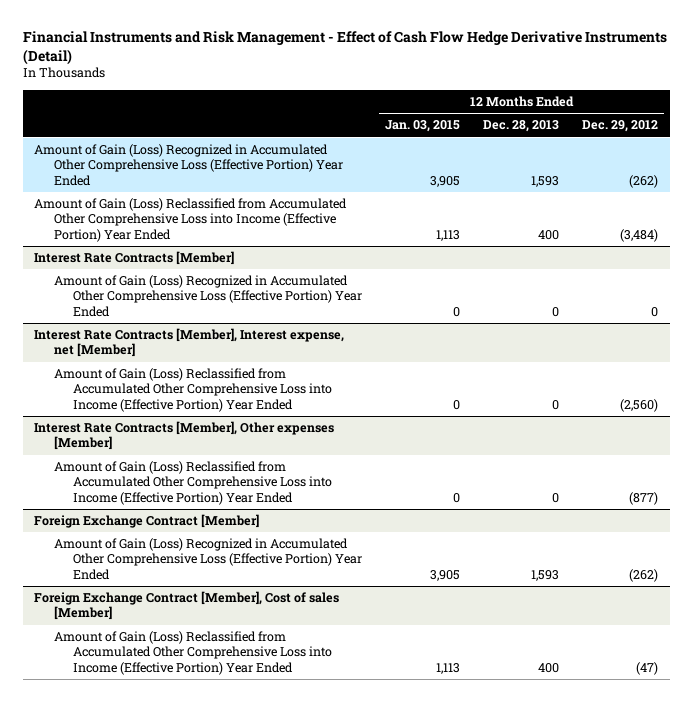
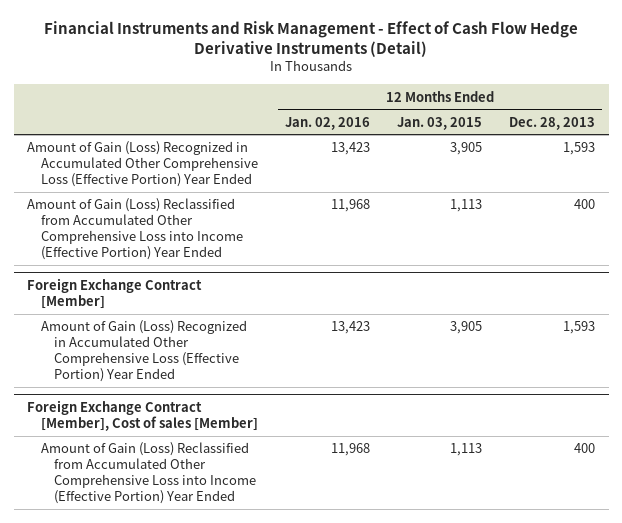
- | 12 Months Ended Jan. 03, 2015 | 12 Months Ended Dec. 28, 2013 | 12 Months Ended Dec. 29, 2012
+ | 12 Months Ended Jan. 02, 2016 | 12 Months Ended Jan. 03, 2015 | 12 Months Ended Dec. 28, 2013
- Interest Rate Contracts [Member]
- Amount of Gain (Loss) Recognized in Accumulated Other Comprehensive Loss (Effective Portion) Year Ended | 0 | 0 | 0
- Interest Rate Contracts [Member], Interest expense, net [Member]
- Amount of Gain (Loss) Reclassified from Accumulated Other Comprehensive Loss into Income (Effective Portion) Year Ended | 0 | 0 | (2,560)
- Interest Rate Contracts [Member], Other expenses [Member]
- Amount of Gain (Loss) Reclassified from Accumulated Other Comprehensive Loss into Income (Effective Portion) Year Ended | 0 | 0 | (877)

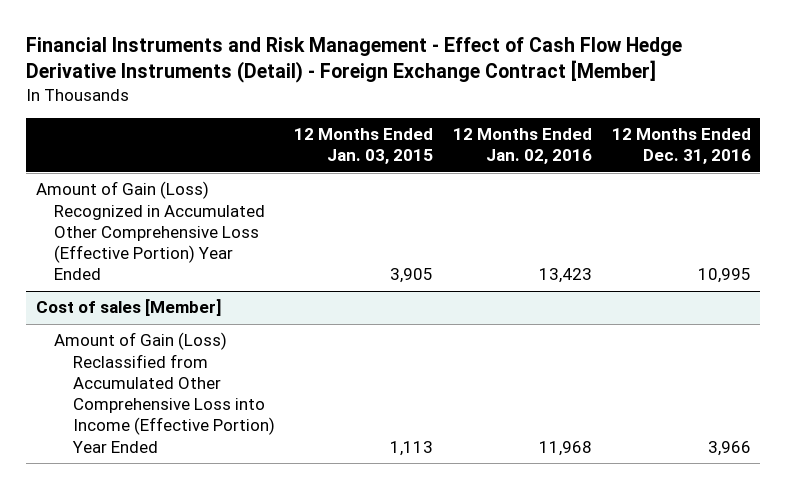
- Financial Instruments and Risk Management - Effect of Cash Flow Hedge Derivative Instruments (Detail)
+ Financial Instruments and Risk Management - Effect of Cash Flow Hedge Derivative Instruments (Detail) - Foreign Exchange Contract [Member]
- | 12 Months Ended Jan. 02, 2016 | 12 Months Ended Jan. 03, 2015 | 12 Months Ended Dec. 28, 2013
+ | 12 Months Ended Jan. 03, 2015 | 12 Months Ended Jan. 02, 2016 | 12 Months Ended Dec. 31, 2016
- Amount of Gain (Loss) Reclassified from Accumulated Other Comprehensive Loss into Income (Effective Portion) Year Ended | 11,968 | 1,113 | 400
- Foreign Exchange Contract [Member]
- Amount of Gain (Loss) Recognized in Accumulated Other Comprehensive Loss (Effective Portion) Year Ended | 13,423 | 3,905 | 1,593
- Foreign Exchange Contract [Member], Cost of sales [Member]
+ Cost of sales [Member]

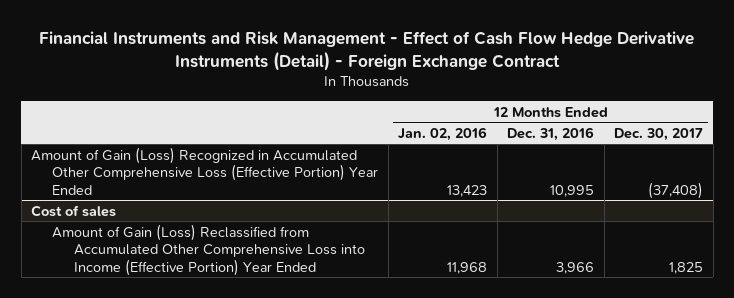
- Financial Instruments and Risk Management - Effect of Cash Flow Hedge Derivative Instruments (Detail) - Foreign Exchange Contract [Member]
+ Financial Instruments and Risk Management - Effect of Cash Flow Hedge Derivative Instruments (Detail) - Foreign Exchange Contract
- | 12 Months Ended Jan. 03, 2015 | 12 Months Ended Jan. 02, 2016 | 12 Months Ended Dec. 31, 2016
+ | 12 Months Ended Jan. 02, 2016 | 12 Months Ended Dec. 31, 2016 | 12 Months Ended Dec. 30, 2017
- Cost of sales [Member]
+ Cost of sales

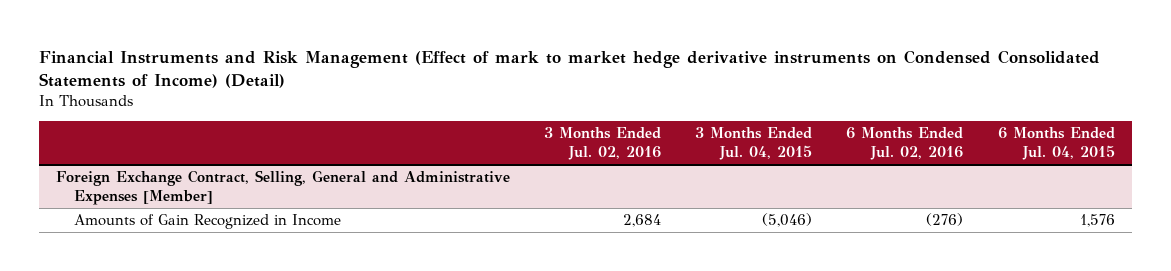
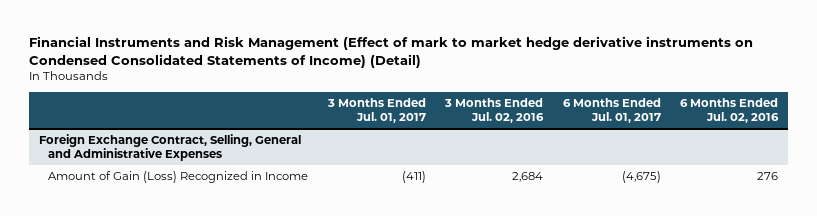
- | 3 Months Ended Jul. 02, 2016 | 3 Months Ended Jul. 04, 2015 | 6 Months Ended Jul. 02, 2016 | 6 Months Ended Jul. 04, 2015
+ | 3 Months Ended Jul. 01, 2017 | 3 Months Ended Jul. 02, 2016 | 6 Months Ended Jul. 01, 2017 | 6 Months Ended Jul. 02, 2016
- Foreign Exchange Contract, Selling, General and Administrative Expenses [Member]
- Amounts of Gain Recognized in Income | 2,684 | (5,046) | (276) | 1,576
+ Foreign Exchange Contract, Selling, General and Administrative Expenses
+ Amount of Gain (Loss) Recognized in Income | (411) | 2,684 | (4,675) | 276

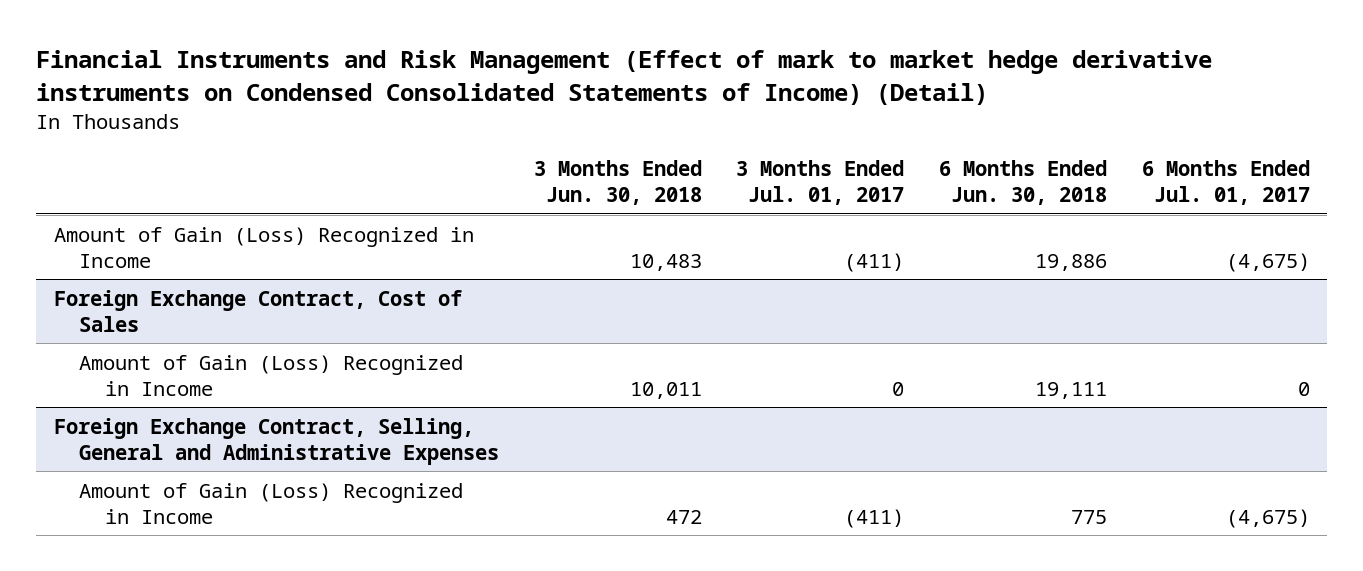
- | 3 Months Ended Jul. 01, 2017 | 3 Months Ended Jul. 02, 2016 | 6 Months Ended Jul. 01, 2017 | 6 Months Ended Jul. 02, 2016
+ | 3 Months Ended Jun. 30, 2018 | 3 Months Ended Jul. 01, 2017 | 6 Months Ended Jun. 30, 2018 | 6 Months Ended Jul. 01, 2017
+ Amount of Gain (Loss) Recognized in Income | 10,483 | (411) | 19,886 | (4,675)
+ Foreign Exchange Contract, Cost of Sales
+ Amount of Gain (Loss) Recognized in Income | 10,011 | 0 | 19,111 | 0

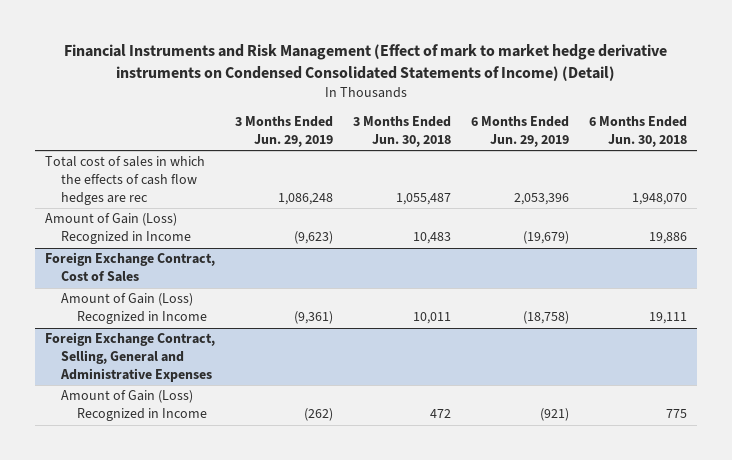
- | 3 Months Ended Jun. 30, 2018 | 3 Months Ended Jul. 01, 2017 | 6 Months Ended Jun. 30, 2018 | 6 Months Ended Jul. 01, 2017
+ | 3 Months Ended Jun. 29, 2019 | 3 Months Ended Jun. 30, 2018 | 6 Months Ended Jun. 29, 2019 | 6 Months Ended Jun. 30, 2018
+ Total cost of sales in which the effects of cash flow hedges are rec | 1,086,248 | 1,055,487 | 2,053,396 | 1,948,070

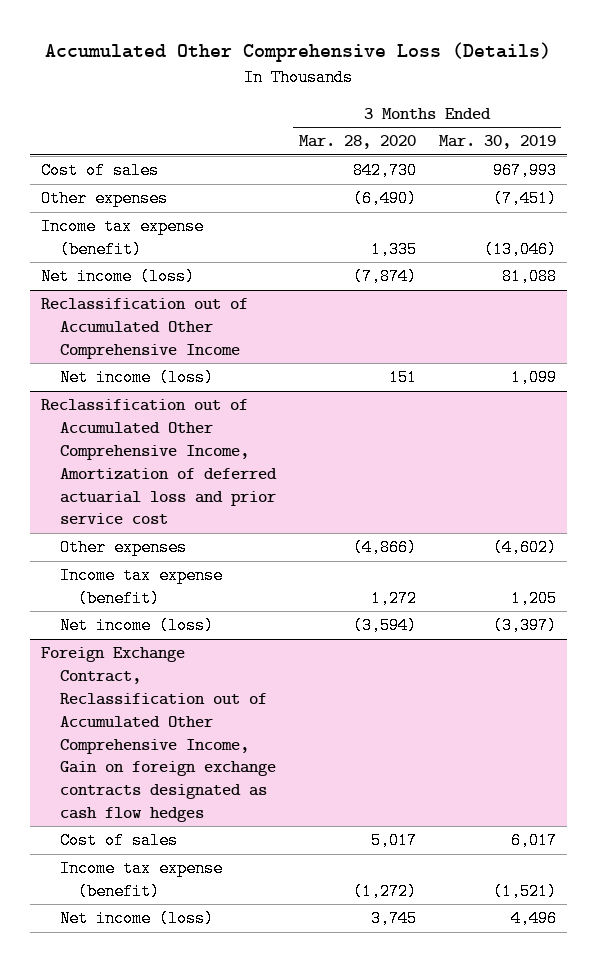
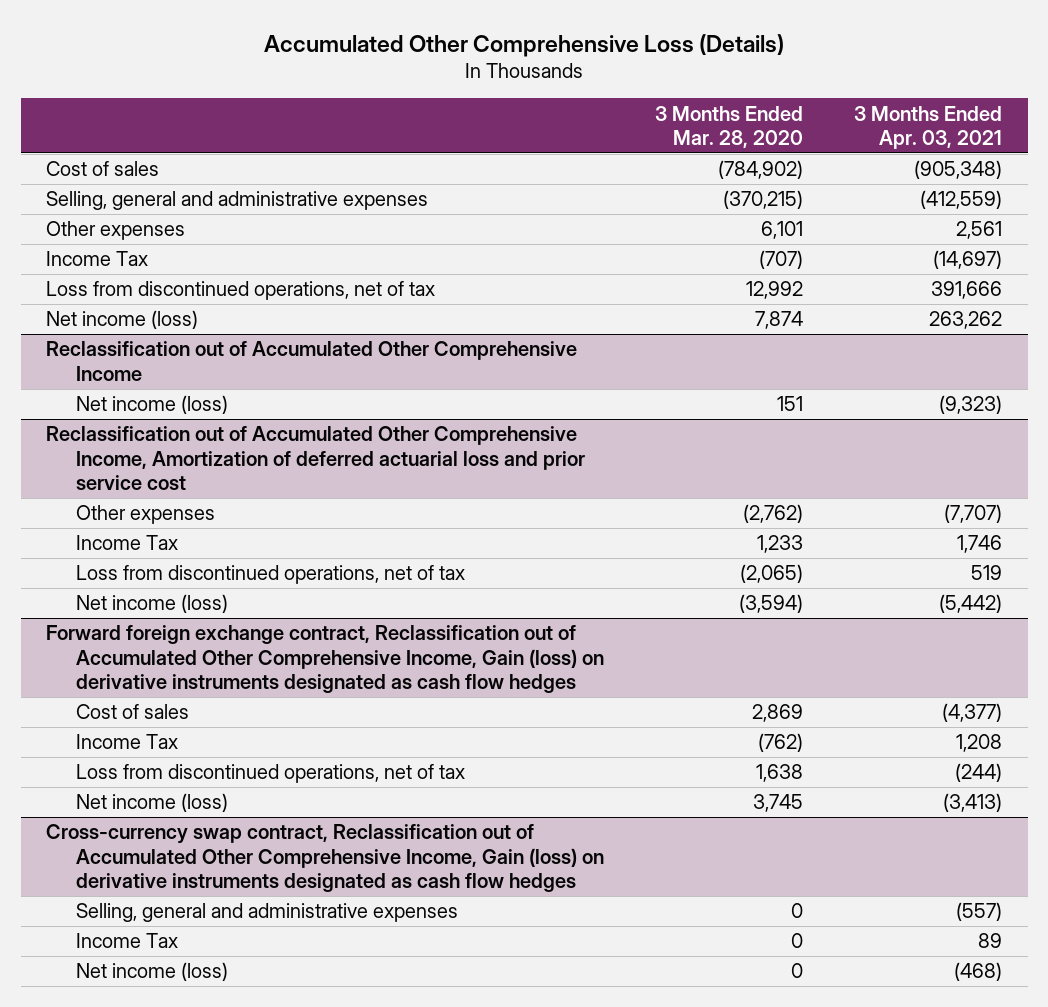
- | 3 Months Ended Mar. 28, 2020 | 3 Months Ended Mar. 30, 2019
+ | 3 Months Ended Mar. 28, 2020 | 3 Months Ended Apr. 03, 2021
- Cost of sales | 842,730 | 967,993
- Other expenses | (6,490) | (7,451)
- Income tax expense (benefit) | 1,335 | (13,046)
- Net income (loss) | (7,874) | 81,088
+ Cost of sales | (784,902) | (905,348)
+ Selling, general and administrative expenses | (370,215) | (412,559)
+ Other expenses | 6,101 | 2,561
+ Income Tax | (707) | (14,697)
+ Loss from discontinued operations, net of tax | 12,992 | 391,666
+ Net income (loss) | 7,874 | 263,262
@ Reclassification out of Accumulated Other Comprehensive Income, Amortization of deferred actuarial loss and prior service cost
- Other expenses | (4,866) | (4,602)
- Income tax expense (benefit) | 1,272 | 1,205
+ Other expenses | (2,762) | (7,707)
+ Income Tax | 1,233 | 1,746
+ Loss from discontinued operations, net of tax | (2,065) | 519
- Foreign Exchange Contract, Reclassification out of Accumulated Other Comprehensive Income, Gain on foreign exchange contracts designated as cash flow hedges
- Cost of sales | 5,017 | 6,017
- Income tax expense (benefit) | (1,272) | (1,521)
+ Forward foreign exchange contract, Reclassification out of Accumulated Other Comprehensive Income, Gain (loss) on derivative instruments designated as cash flow hedges
+ Cost of sales | 2,869 | (4,377)
+ Income Tax | (762) | 1,208
+ Loss from discontinued operations, net of tax | 1,638 | (244)
+ Cross-currency swap contract, Reclassification out of Accumulated Other Comprehensive Income, Gain (loss) on derivative instruments designated as cash flow hedges
+ Selling, general and administrative expenses | 0 | (557)
+ Income Tax | 0 | 89
+ Net income (loss) | 0 | (468)

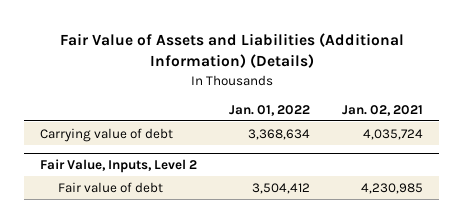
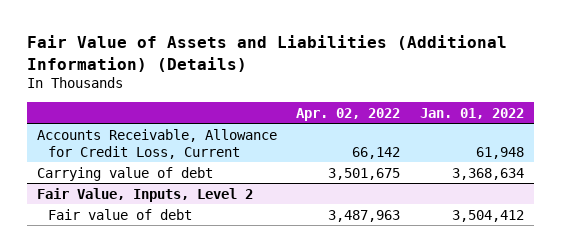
- | Jan. 01, 2022 | Jan. 02, 2021
+ | Apr. 02, 2022 | Jan. 01, 2022
+ Accounts Receivable, Allowance for Credit Loss, Current | 66,142 | 61,948

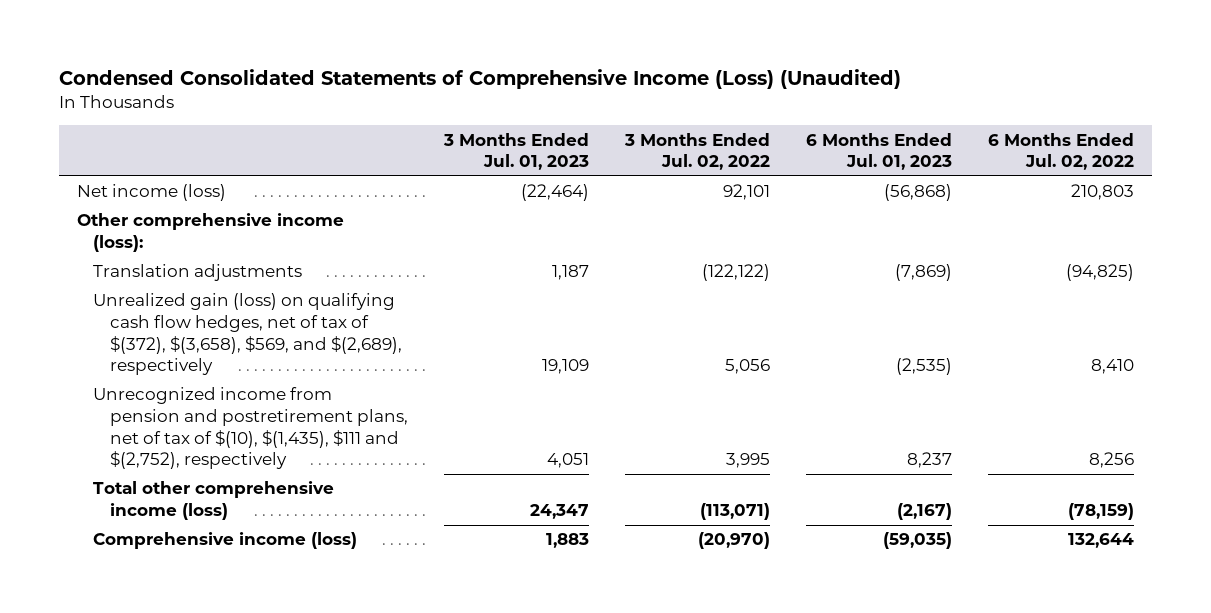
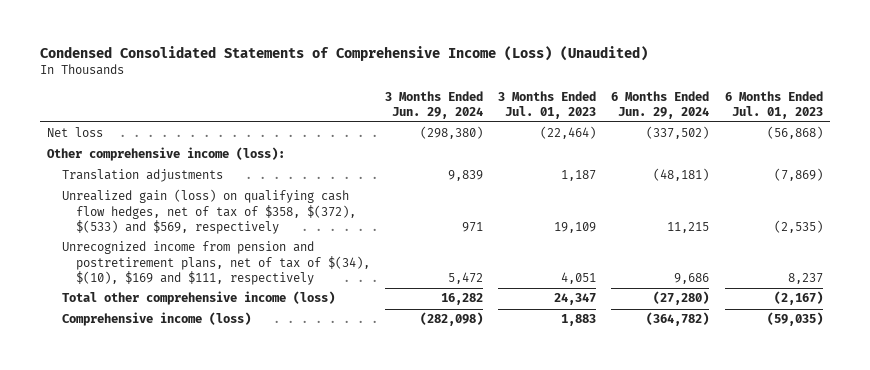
- | 3 Months Ended Jul. 01, 2023 | 3 Months Ended Jul. 02, 2022 | 6 Months Ended Jul. 01, 2023 | 6 Months Ended Jul. 02, 2022
+ | 3 Months Ended Jun. 29, 2024 | 3 Months Ended Jul. 01, 2023 | 6 Months Ended Jun. 29, 2024 | 6 Months Ended Jul. 01, 2023
- Net income (loss) | (22,464) | 92,101 | (56,868) | 210,803
+ Net loss | (298,380) | (22,464) | (337,502) | (56,868)
- Unrealized gain (loss) on qualifying cash flow hedges, net of tax of $(372), $(3,658), $569, and $(2,689), respectively | 19,109 | 5,056 | (2,535) | 8,410
- Unrecognized income from pension and postretirement plans, net of tax of $(10), $(1,435), $111 and $(2,752), respectively | 4,051 | 3,995 | 8,237 | 8,256
+ Unrealized gain (loss) on qualifying cash flow hedges, net of tax of $358, $(372), $(533) and $569, respectively | 971 | 19,109 | 11,215 | (2,535)
+ Unrecognized income from pension and postretirement plans, net of tax of $(34), $(10), $169 and $111, respectively | 5,472 | 4,051 | 9,686 | 8,237

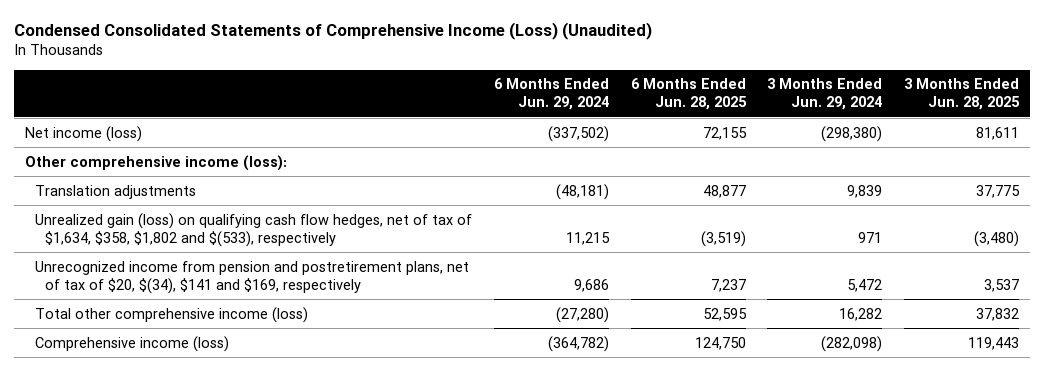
- | 3 Months Ended Jun. 29, 2024 | 3 Months Ended Jul. 01, 2023 | 6 Months Ended Jun. 29, 2024 | 6 Months Ended Jul. 01, 2023
+ | 6 Months Ended Jun. 29, 2024 | 6 Months Ended Jun. 28, 2025 | 3 Months Ended Jun. 29, 2024 | 3 Months Ended Jun. 28, 2025
- Net loss | (298,380) | (22,464) | (337,502) | (56,868)
+ Net income (loss) | (337,502) | 72,155 | (298,380) | 81,611
- Unrealized gain (loss) on qualifying cash flow hedges, net of tax of $358, $(372), $(533) and $569, respectively | 971 | 19,109 | 11,215 | (2,535)
- Unrecognized income from pension and postretirement plans, net of tax of $(34), $(10), $169 and $111, respectively | 5,472 | 4,051 | 9,686 | 8,237
+ Unrealized gain (loss) on qualifying cash flow hedges, net of tax of $1,634, $358, $1,802 and $(533), respectively | 11,215 | (3,519) | 971 | (3,480)
+ Unrecognized income from pension and postretirement plans, net of tax of $20, $(34), $141 and $169, respectively | 9,686 | 7,237 | 5,472 | 3,537

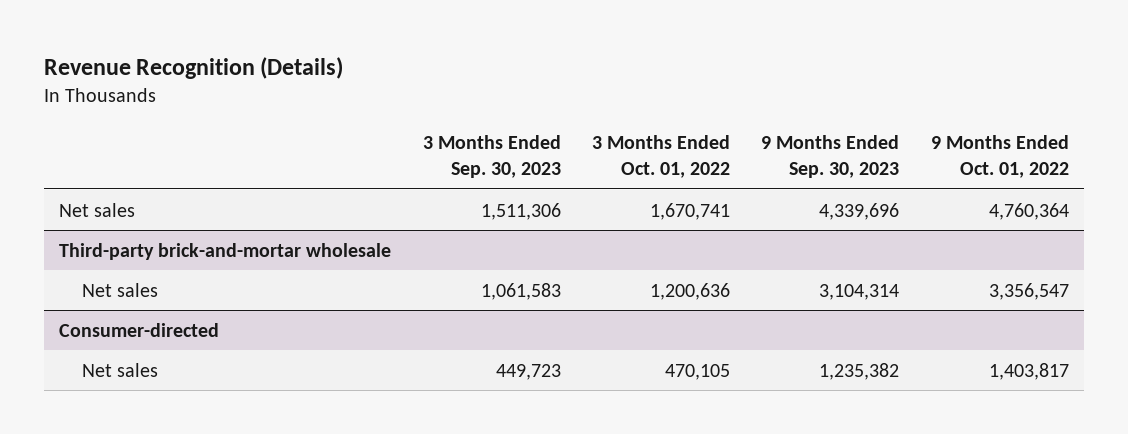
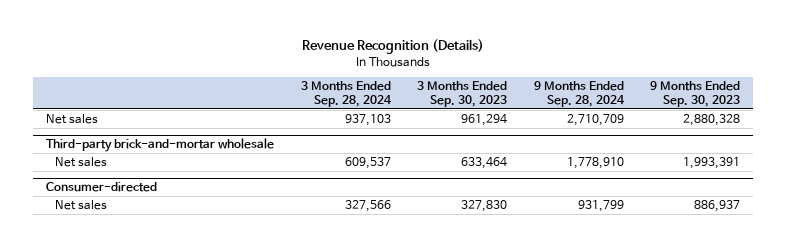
- | 3 Months Ended Sep. 30, 2023 | 3 Months Ended Oct. 01, 2022 | 9 Months Ended Sep. 30, 2023 | 9 Months Ended Oct. 01, 2022
+ | 3 Months Ended Sep. 28, 2024 | 3 Months Ended Sep. 30, 2023 | 9 Months Ended Sep. 28, 2024 | 9 Months Ended Sep. 30, 2023
- Net sales | 1,511,306 | 1,670,741 | 4,339,696 | 4,760,364
+ Net sales | 937,103 | 961,294 | 2,710,709 | 2,880,328
@ Third-party brick-and-mortar wholesale
- Net sales | 1,061,583 | 1,200,636 | 3,104,314 | 3,356,547
+ Net sales | 609,537 | 633,464 | 1,778,910 | 1,993,391
@ Consumer-directed
- Net sales | 449,723 | 470,105 | 1,235,382 | 1,403,817
+ Net sales | 327,566 | 327,830 | 931,799 | 886,937

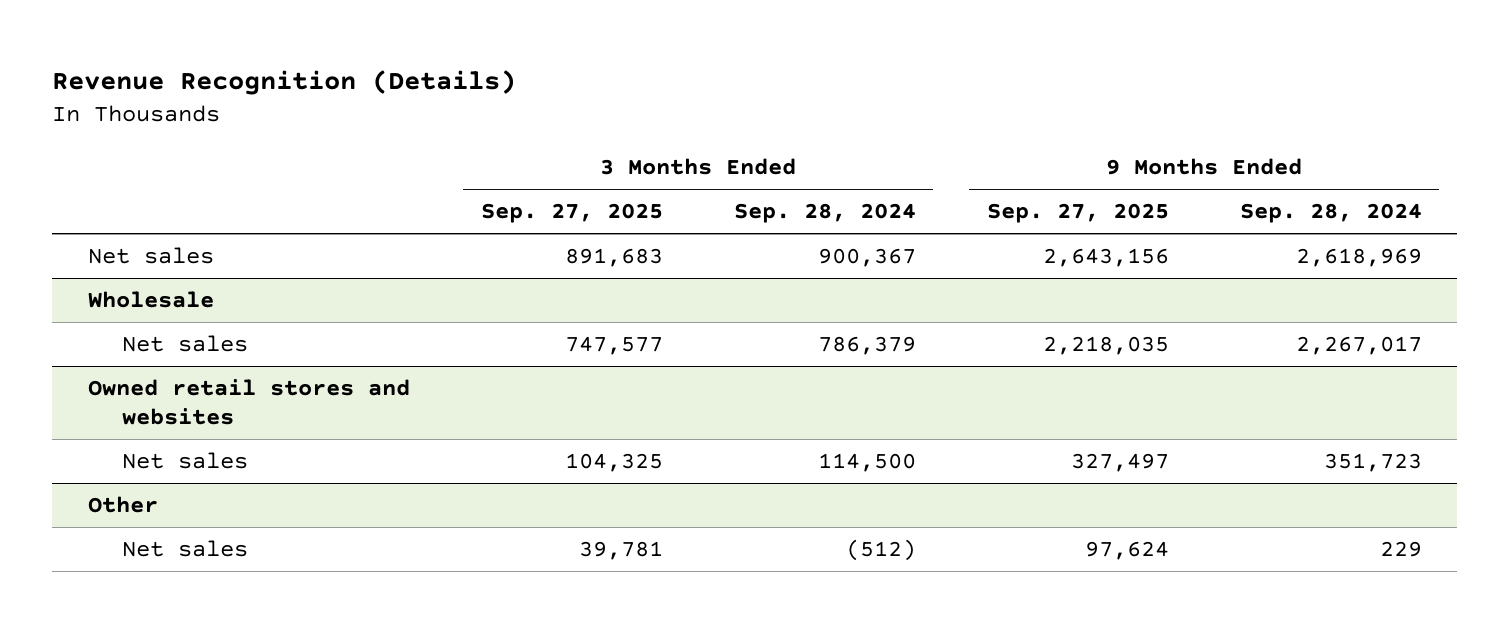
- | 3 Months Ended Sep. 28, 2024 | 3 Months Ended Sep. 30, 2023 | 9 Months Ended Sep. 28, 2024 | 9 Months Ended Sep. 30, 2023
+ | 3 Months Ended Sep. 27, 2025 | 3 Months Ended Sep. 28, 2024 | 9 Months Ended Sep. 27, 2025 | 9 Months Ended Sep. 28, 2024
- Net sales | 937,103 | 961,294 | 2,710,709 | 2,880,328
- Third-party brick-and-mortar wholesale
- Net sales | 609,537 | 633,464 | 1,778,910 | 1,993,391
- Consumer-directed
- Net sales | 327,566 | 327,830 | 931,799 | 886,937
+ Net sales | 891,683 | 900,367 | 2,643,156 | 2,618,969
+ Wholesale
+ Net sales | 747,577 | 786,379 | 2,218,035 | 2,267,017
+ Owned retail stores and websites
+ Net sales | 104,325 | 114,500 | 327,497 | 351,723
+ Other
+ Net sales | 39,781 | (512) | 97,624 | 229

